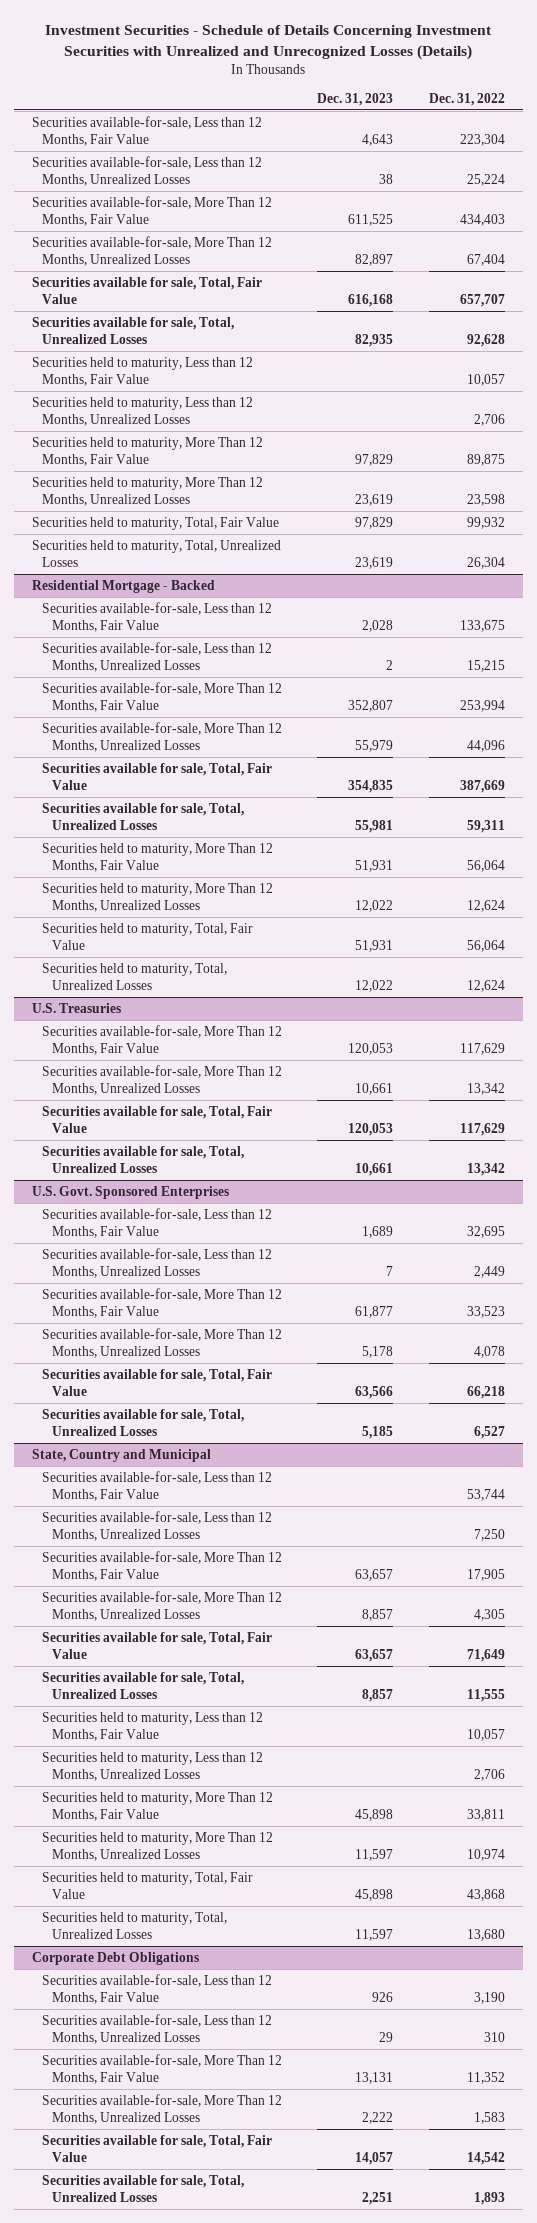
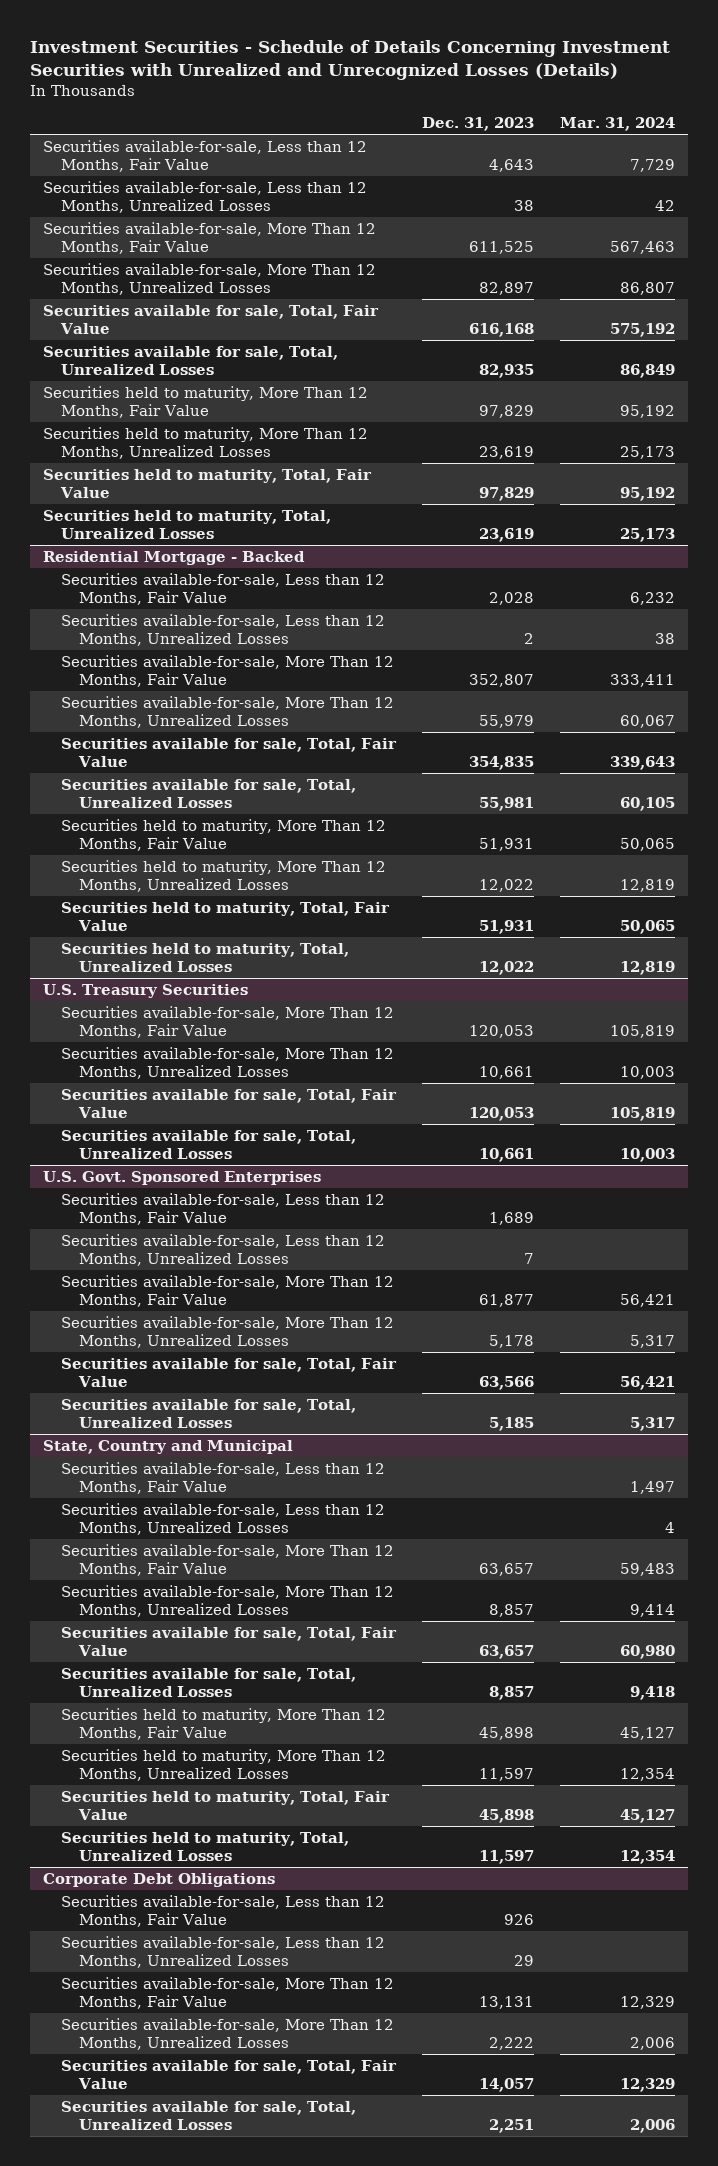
- | Dec. 31, 2023 | Dec. 31, 2022
+ | Dec. 31, 2023 | Mar. 31, 2024
- Securities held to maturity, Less than 12 Months, Fair Value | | 10,057
- Securities held to maturity, Less than 12 Months, Unrealized Losses | | 2,706
- U.S. Treasuries
+ U.S. Treasury Securities
@ State, Country and Municipal
- Securities held to maturity, Less than 12 Months, Fair Value | | 10,057
- Securities held to maturity, Less than 12 Months, Unrealized Losses | | 2,706

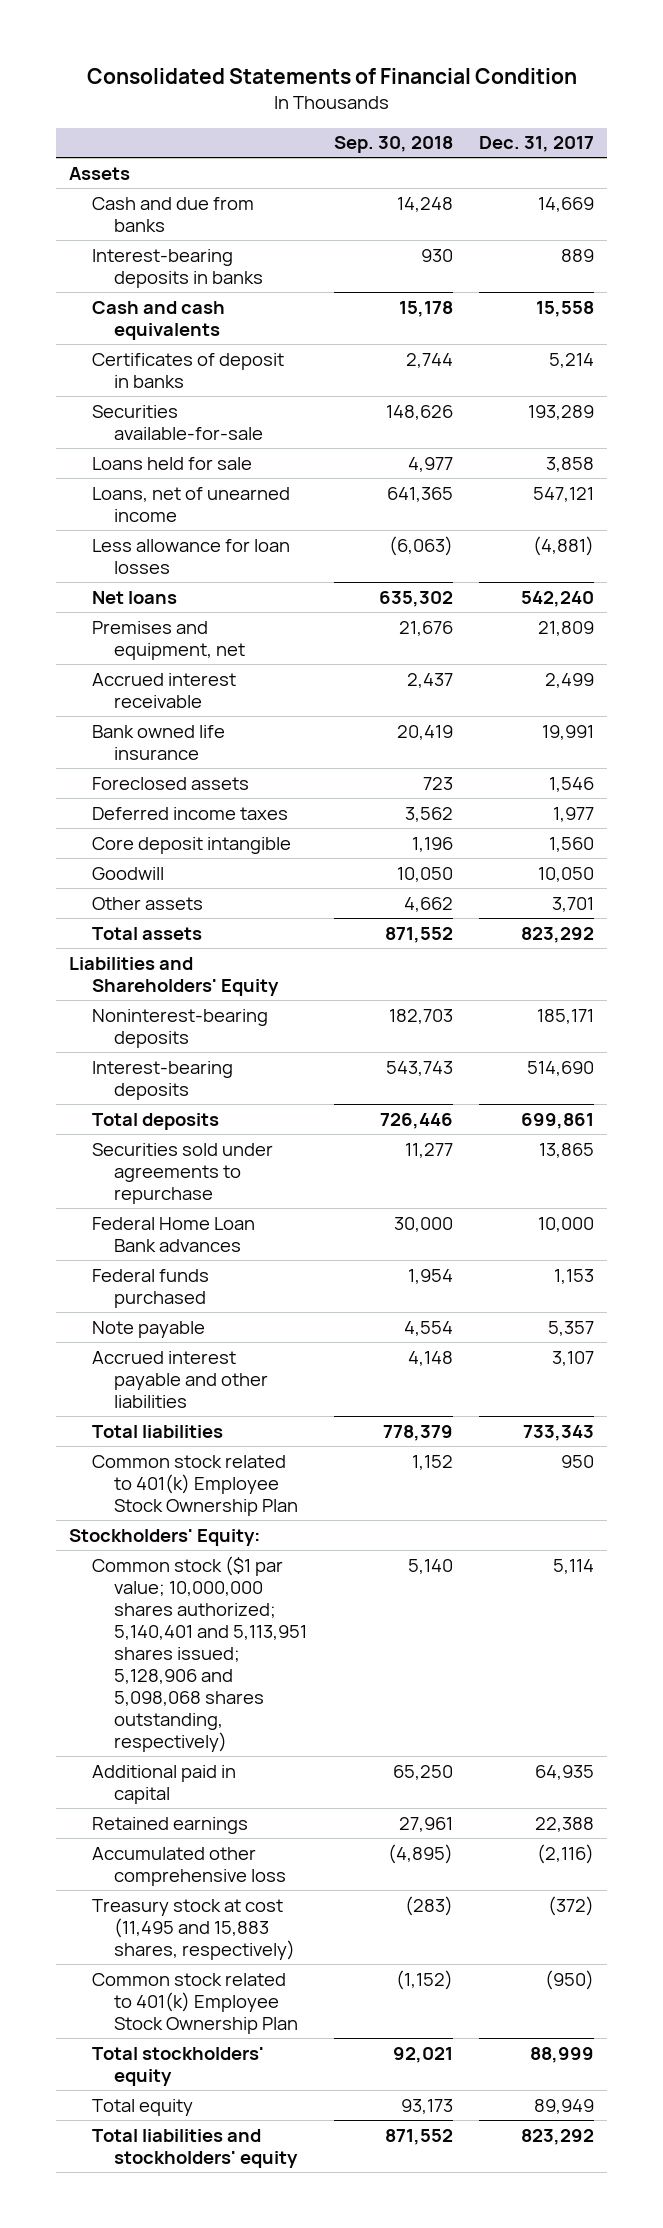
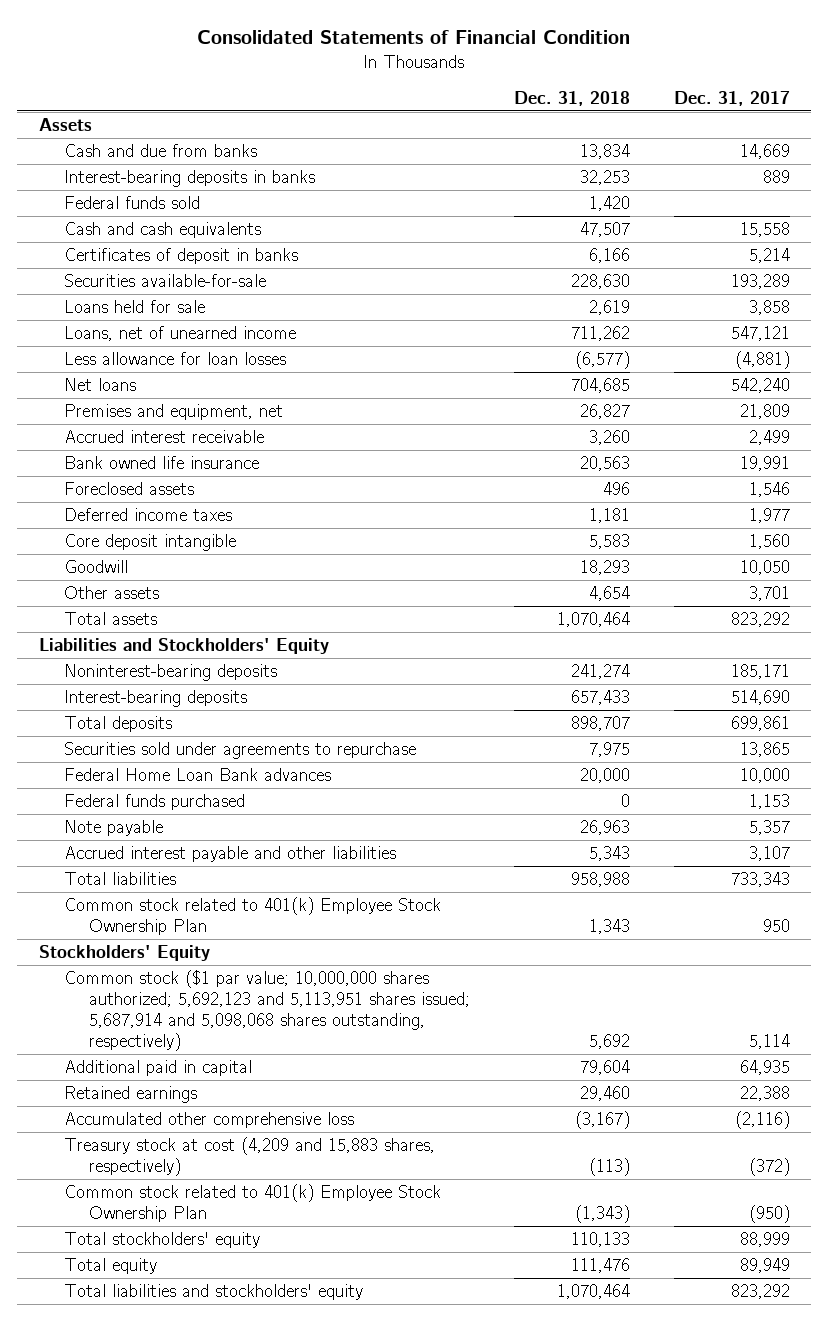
- | Sep. 30, 2018 | Dec. 31, 2017
+ | Dec. 31, 2018 | Dec. 31, 2017
+ Federal funds sold | 1,420 |
- Liabilities and Shareholders' Equity
+ Liabilities and Stockholders' Equity
- Stockholders' Equity:
- Common stock ($1 par value; 10,000,000 shares authorized; 5,140,401 and 5,113,951 shares issued; 5,128,906 and 5,098,068 shares outstanding, respectively) | 5,140 | 5,114
+ Stockholders' Equity
+ Common stock ($1 par value; 10,000,000 shares authorized; 5,692,123 and 5,113,951 shares issued; 5,687,914 and 5,098,068 shares outstanding, respectively) | 5,692 | 5,114
- Treasury stock at cost (11,495 and 15,883 shares, respectively) | (283) | (372)
+ Treasury stock at cost (4,209 and 15,883 shares, respectively) | (113) | (372)

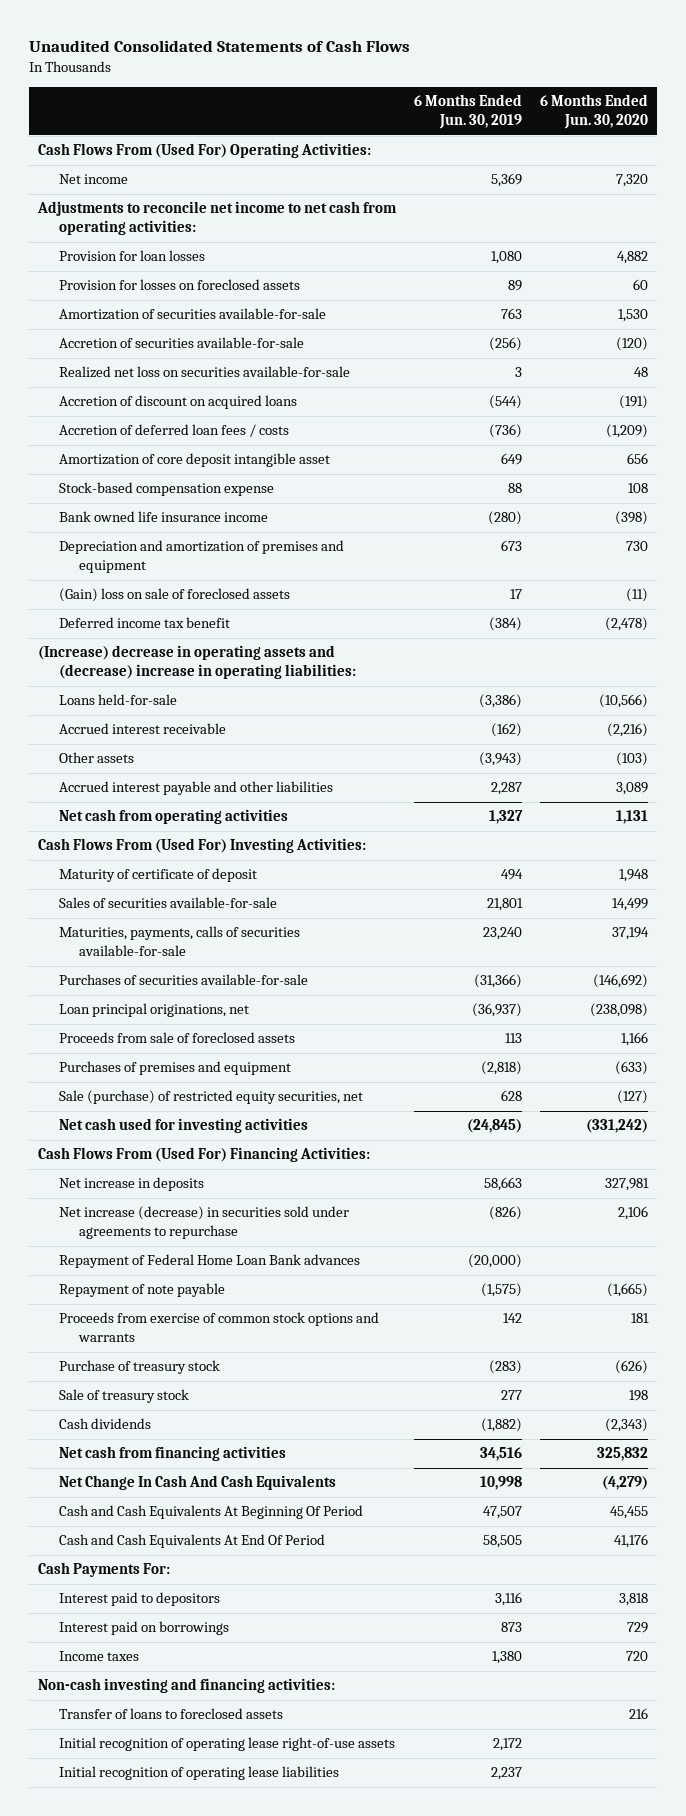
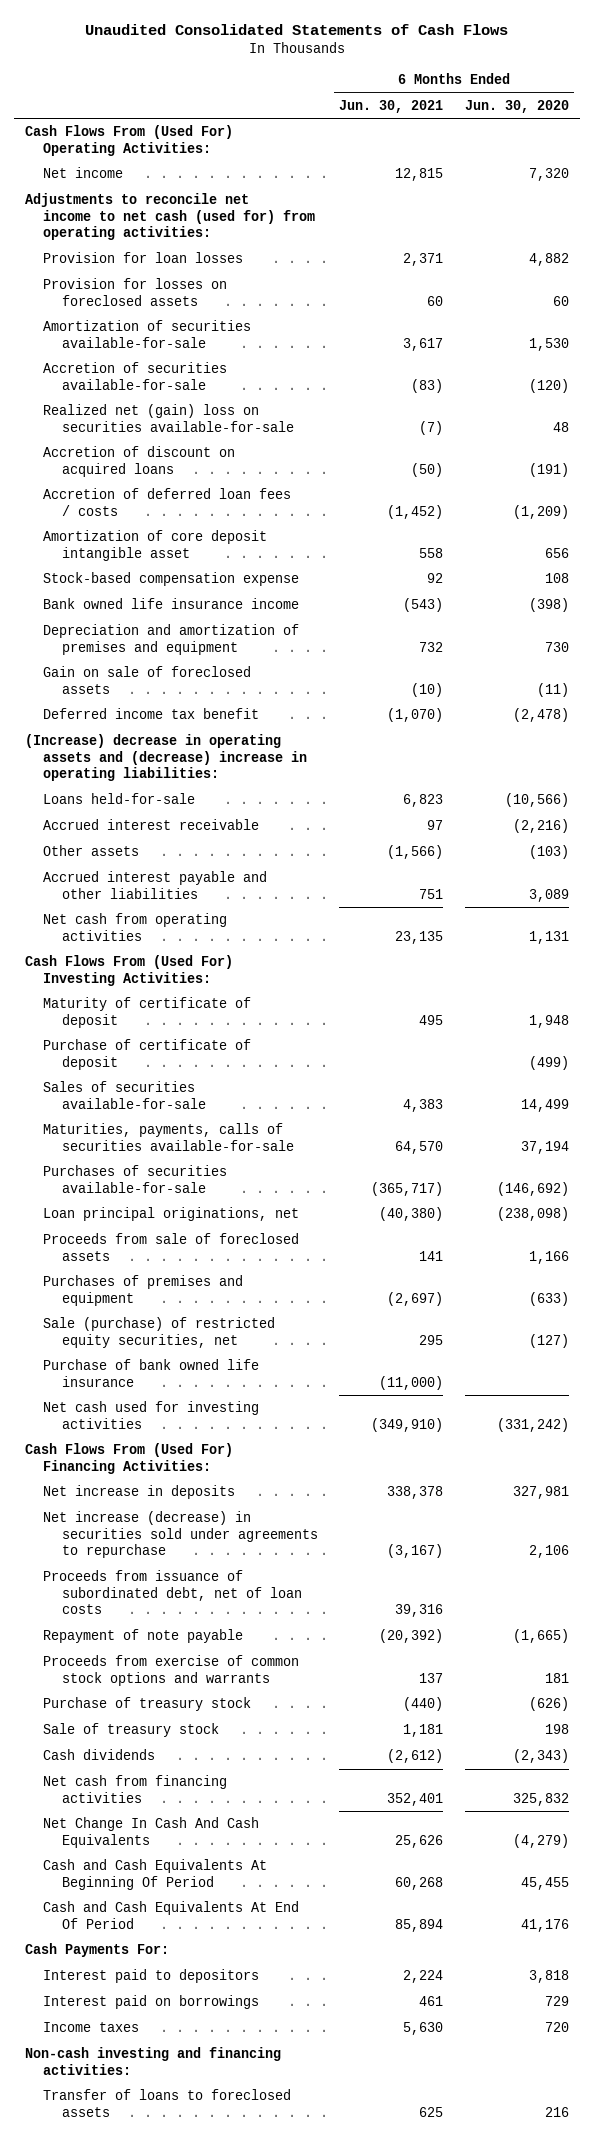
- | 6 Months Ended Jun. 30, 2019 | 6 Months Ended Jun. 30, 2020
+ | 6 Months Ended Jun. 30, 2021 | 6 Months Ended Jun. 30, 2020
- Adjustments to reconcile net income to net cash from operating activities:
+ Adjustments to reconcile net income to net cash (used for) from operating activities:
- Realized net loss on securities available-for-sale | 3 | 48
+ Realized net (gain) loss on securities available-for-sale | (7) | 48
- (Gain) loss on sale of foreclosed assets | 17 | (11)
+ Gain on sale of foreclosed assets | (10) | (11)
+ Purchase of certificate of deposit | | (499)
+ Purchase of bank owned life insurance | (11,000) |
- Repayment of Federal Home Loan Bank advances | (20,000) |
+ Proceeds from issuance of subordinated debt, net of loan costs | 39,316 |
- Initial recognition of operating lease right-of-use assets | 2,172 |
- Initial recognition of operating lease liabilities | 2,237 |

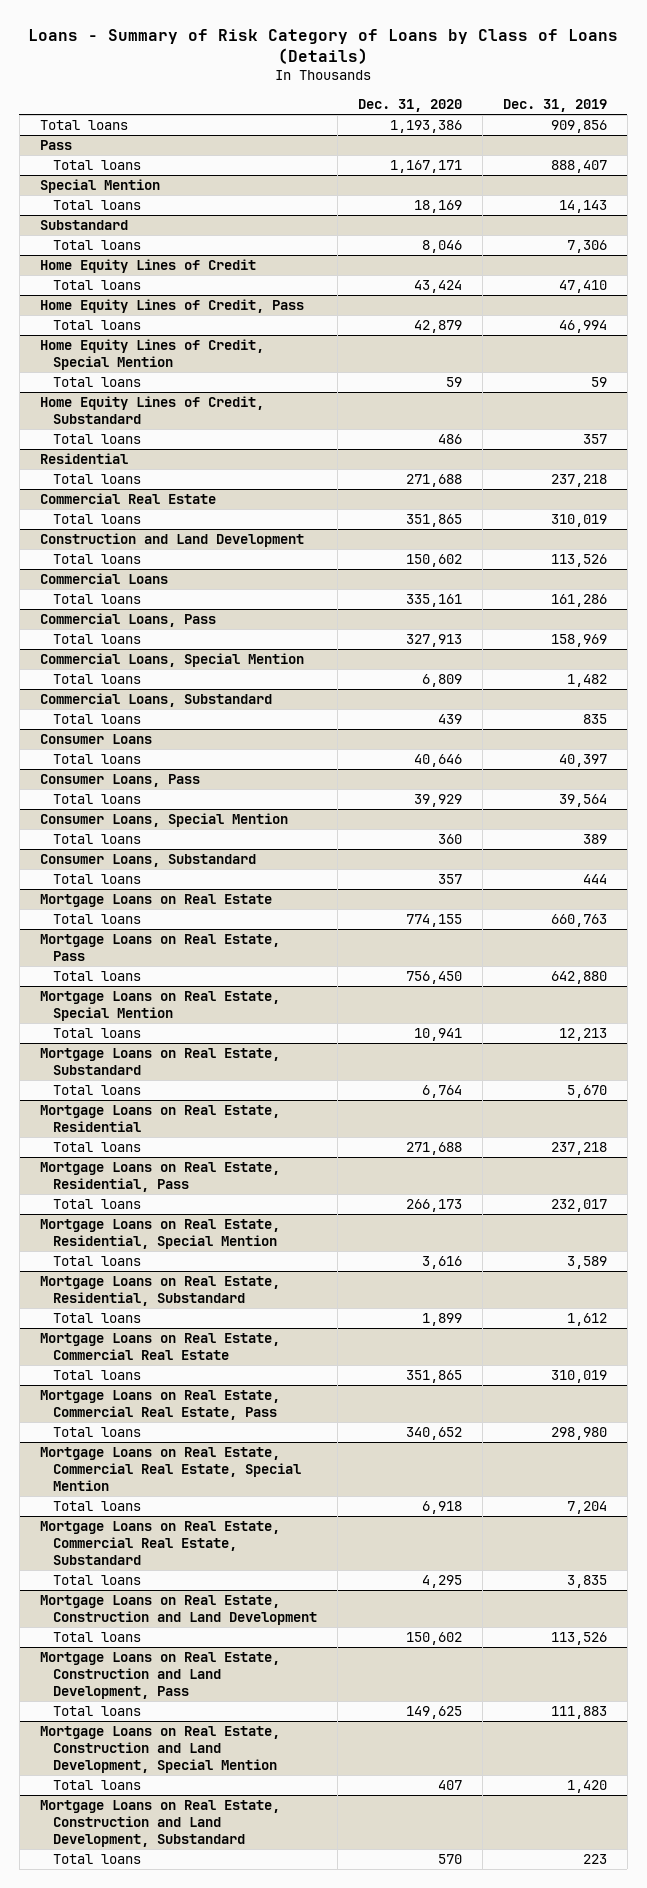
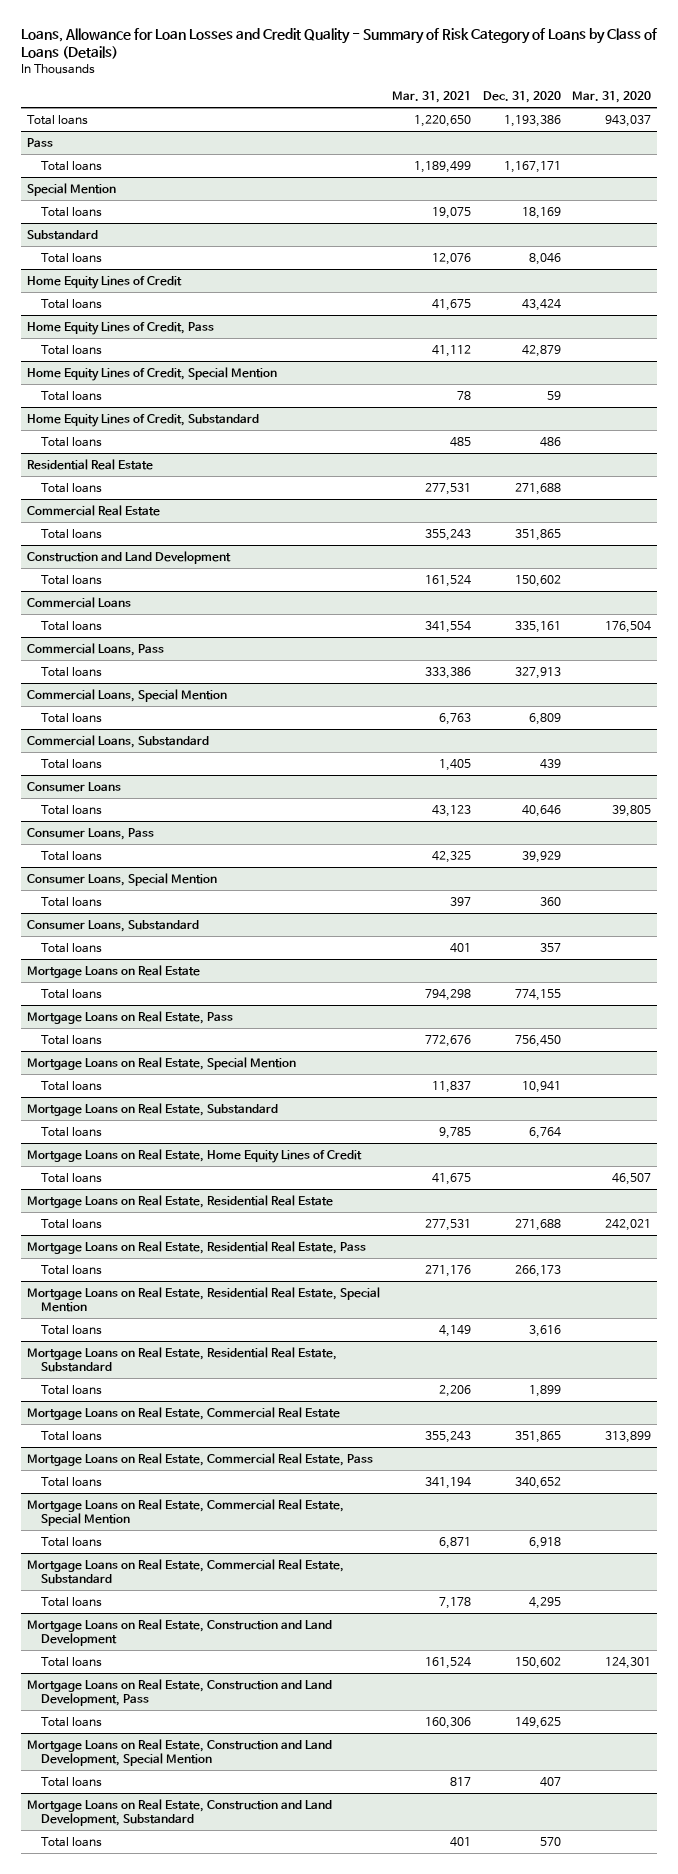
- Loans - Summary of Risk Category of Loans by Class of Loans (Details)
+ Loans, Allowance for Loan Losses and Credit Quality - Summary of Risk Category of Loans by Class of Loans (Details)
- | Dec. 31, 2020 | Dec. 31, 2019
+ | Mar. 31, 2021 | Dec. 31, 2020 | Mar. 31, 2020
- Residential
+ Residential Real Estate
- Mortgage Loans on Real Estate, Residential
+ Mortgage Loans on Real Estate, Home Equity Lines of Credit
+ Total loans | 41,675 | | 46,507
+ Mortgage Loans on Real Estate, Residential Real Estate
- Mortgage Loans on Real Estate, Residential, Pass
+ Mortgage Loans on Real Estate, Residential Real Estate, Pass
- Mortgage Loans on Real Estate, Residential, Special Mention
+ Mortgage Loans on Real Estate, Residential Real Estate, Special Mention
- Mortgage Loans on Real Estate, Residential, Substandard
+ Mortgage Loans on Real Estate, Residential Real Estate, Substandard

